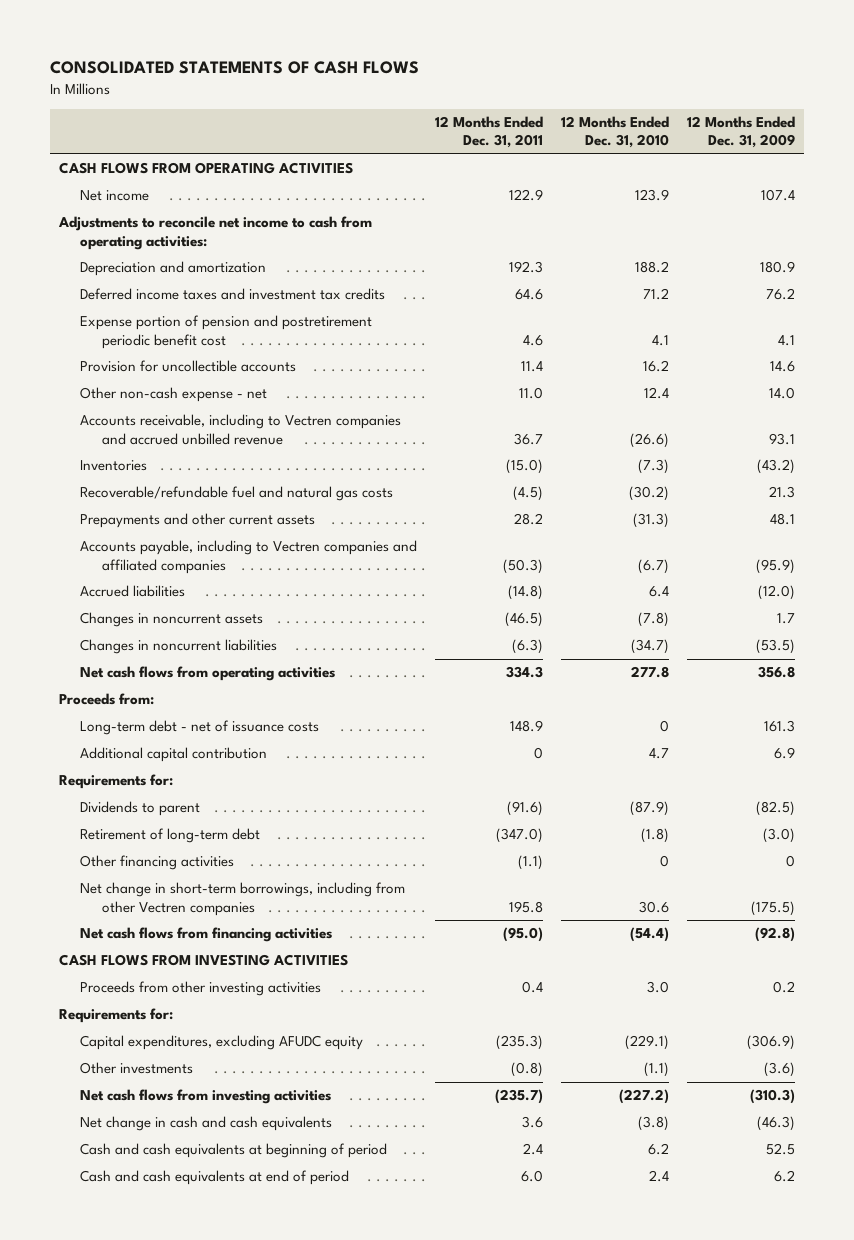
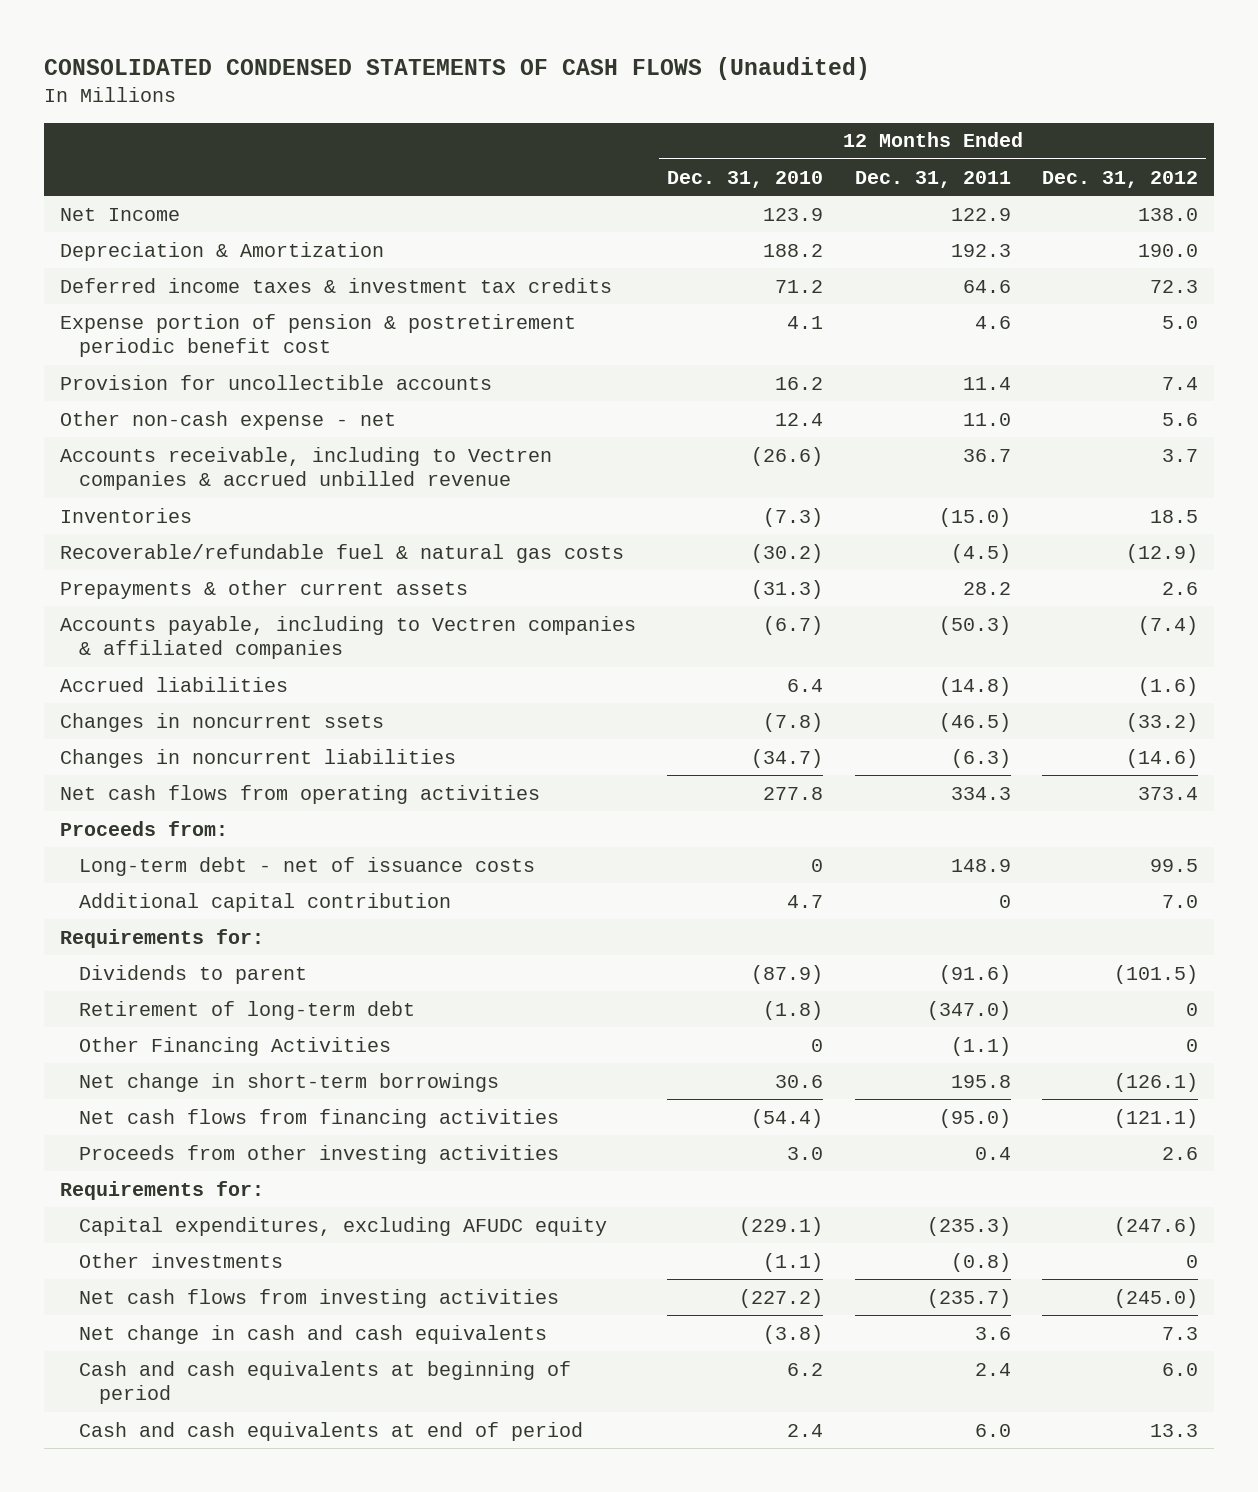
- CONSOLIDATED STATEMENTS OF CASH FLOWS
+ CONSOLIDATED CONDENSED STATEMENTS OF CASH FLOWS (Unaudited)
- | 12 Months Ended Dec. 31, 2011 | 12 Months Ended Dec. 31, 2010 | 12 Months Ended Dec. 31, 2009
+ | 12 Months Ended Dec. 31, 2010 | 12 Months Ended Dec. 31, 2011 | 12 Months Ended Dec. 31, 2012
- CASH FLOWS FROM OPERATING ACTIVITIES
- Net income | 122.9 | 123.9 | 107.4
- Adjustments to reconcile net income to cash from operating activities:
- Depreciation and amortization | 192.3 | 188.2 | 180.9
- Deferred income taxes and investment tax credits | 64.6 | 71.2 | 76.2
- Expense portion of pension and postretirement periodic benefit cost | 4.6 | 4.1 | 4.1
+ Net Income | 123.9 | 122.9 | 138.0
+ Depreciation & Amortization | 188.2 | 192.3 | 190.0
+ Deferred income taxes & investment tax credits | 71.2 | 64.6 | 72.3
+ Expense portion of pension & postretirement periodic benefit cost | 4.1 | 4.6 | 5.0
- Accounts receivable, including to Vectren companies and accrued unbilled revenue | 36.7 | (26.6) | 93.1
+ Accounts receivable, including to Vectren companies & accrued unbilled revenue | (26.6) | 36.7 | 3.7
- Recoverable/refundable fuel and natural gas costs | (4.5) | (30.2) | 21.3
- Prepayments and other current assets | 28.2 | (31.3) | 48.1
- Accounts payable, including to Vectren companies and affiliated companies | (50.3) | (6.7) | (95.9)
+ Recoverable/refundable fuel & natural gas costs | (30.2) | (4.5) | (12.9)
+ Prepayments & other current assets | (31.3) | 28.2 | 2.6
+ Accounts payable, including to Vectren companies & affiliated companies | (6.7) | (50.3) | (7.4)
- Changes in noncurrent assets | (46.5) | (7.8) | 1.7
+ Changes in noncurrent ssets | (7.8) | (46.5) | (33.2)
- Other financing activities | (1.1) | 0 | 0
- Net change in short-term borrowings, including from other Vectren companies | 195.8 | 30.6 | (175.5)
+ Other Financing Activities | 0 | (1.1) | 0
+ Net change in short-term borrowings | 30.6 | 195.8 | (126.1)
- CASH FLOWS FROM INVESTING ACTIVITIES

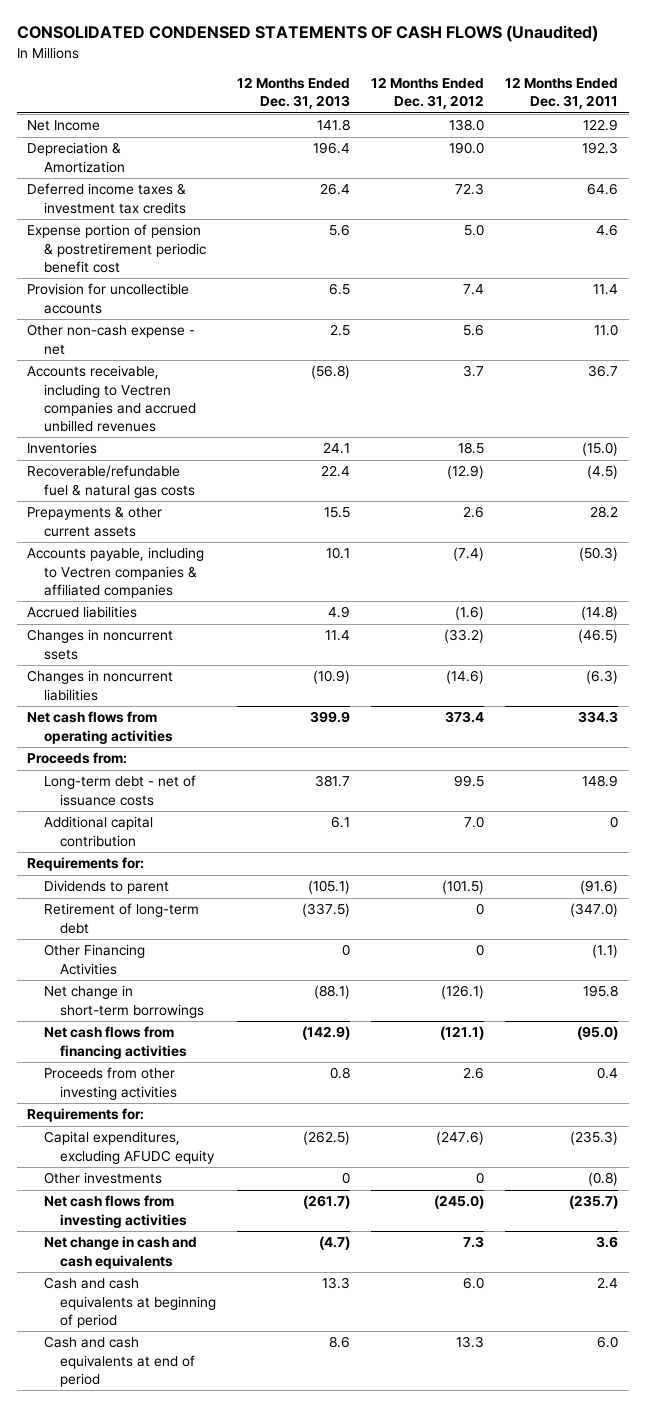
- | 12 Months Ended Dec. 31, 2010 | 12 Months Ended Dec. 31, 2011 | 12 Months Ended Dec. 31, 2012
+ | 12 Months Ended Dec. 31, 2013 | 12 Months Ended Dec. 31, 2012 | 12 Months Ended Dec. 31, 2011
- Accounts receivable, including to Vectren companies & accrued unbilled revenue | (26.6) | 36.7 | 3.7
+ Accounts receivable, including to Vectren companies and accrued unbilled revenues | (56.8) | 3.7 | 36.7

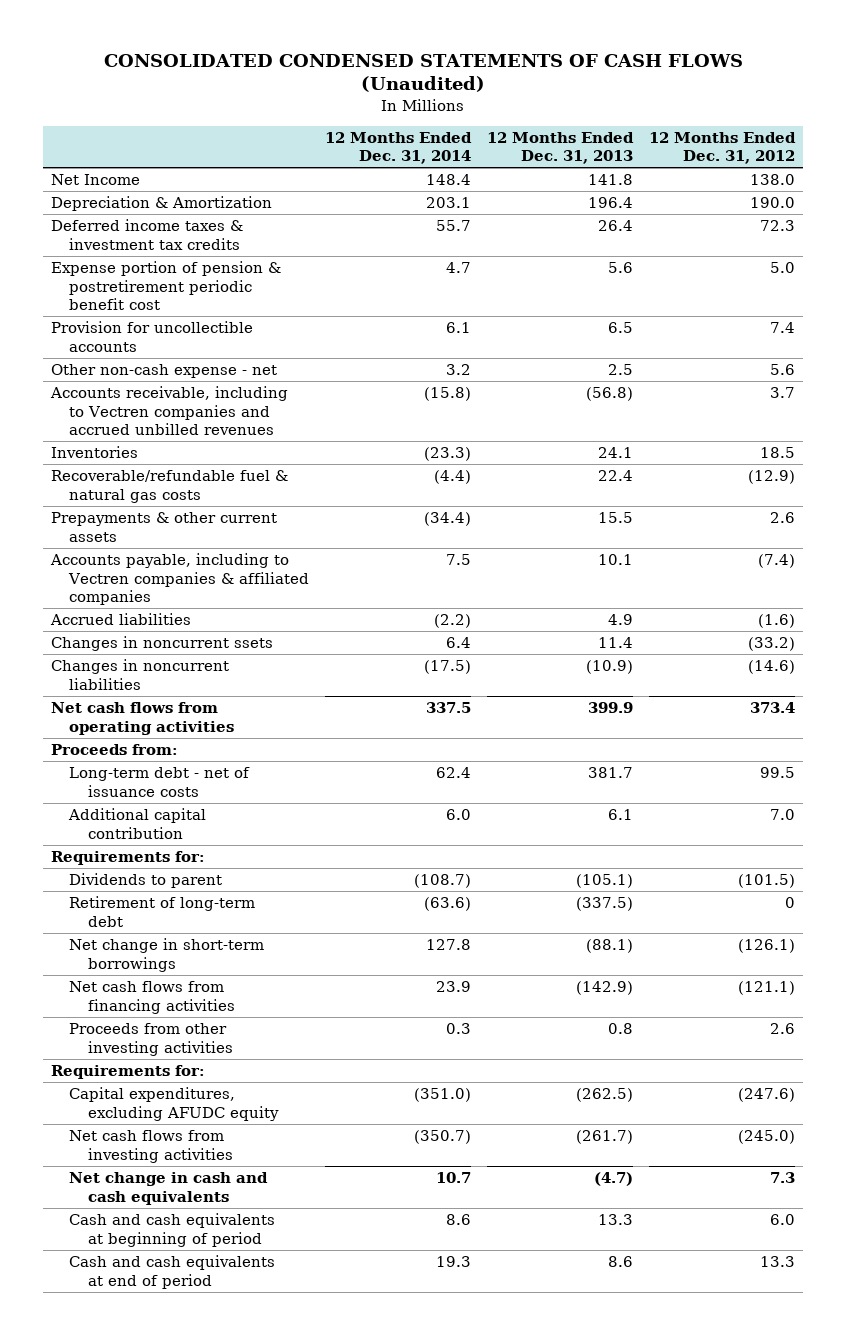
- | 12 Months Ended Dec. 31, 2013 | 12 Months Ended Dec. 31, 2012 | 12 Months Ended Dec. 31, 2011
+ | 12 Months Ended Dec. 31, 2014 | 12 Months Ended Dec. 31, 2013 | 12 Months Ended Dec. 31, 2012
- Other Financing Activities | 0 | 0 | (1.1)
- Other investments | 0 | 0 | (0.8)

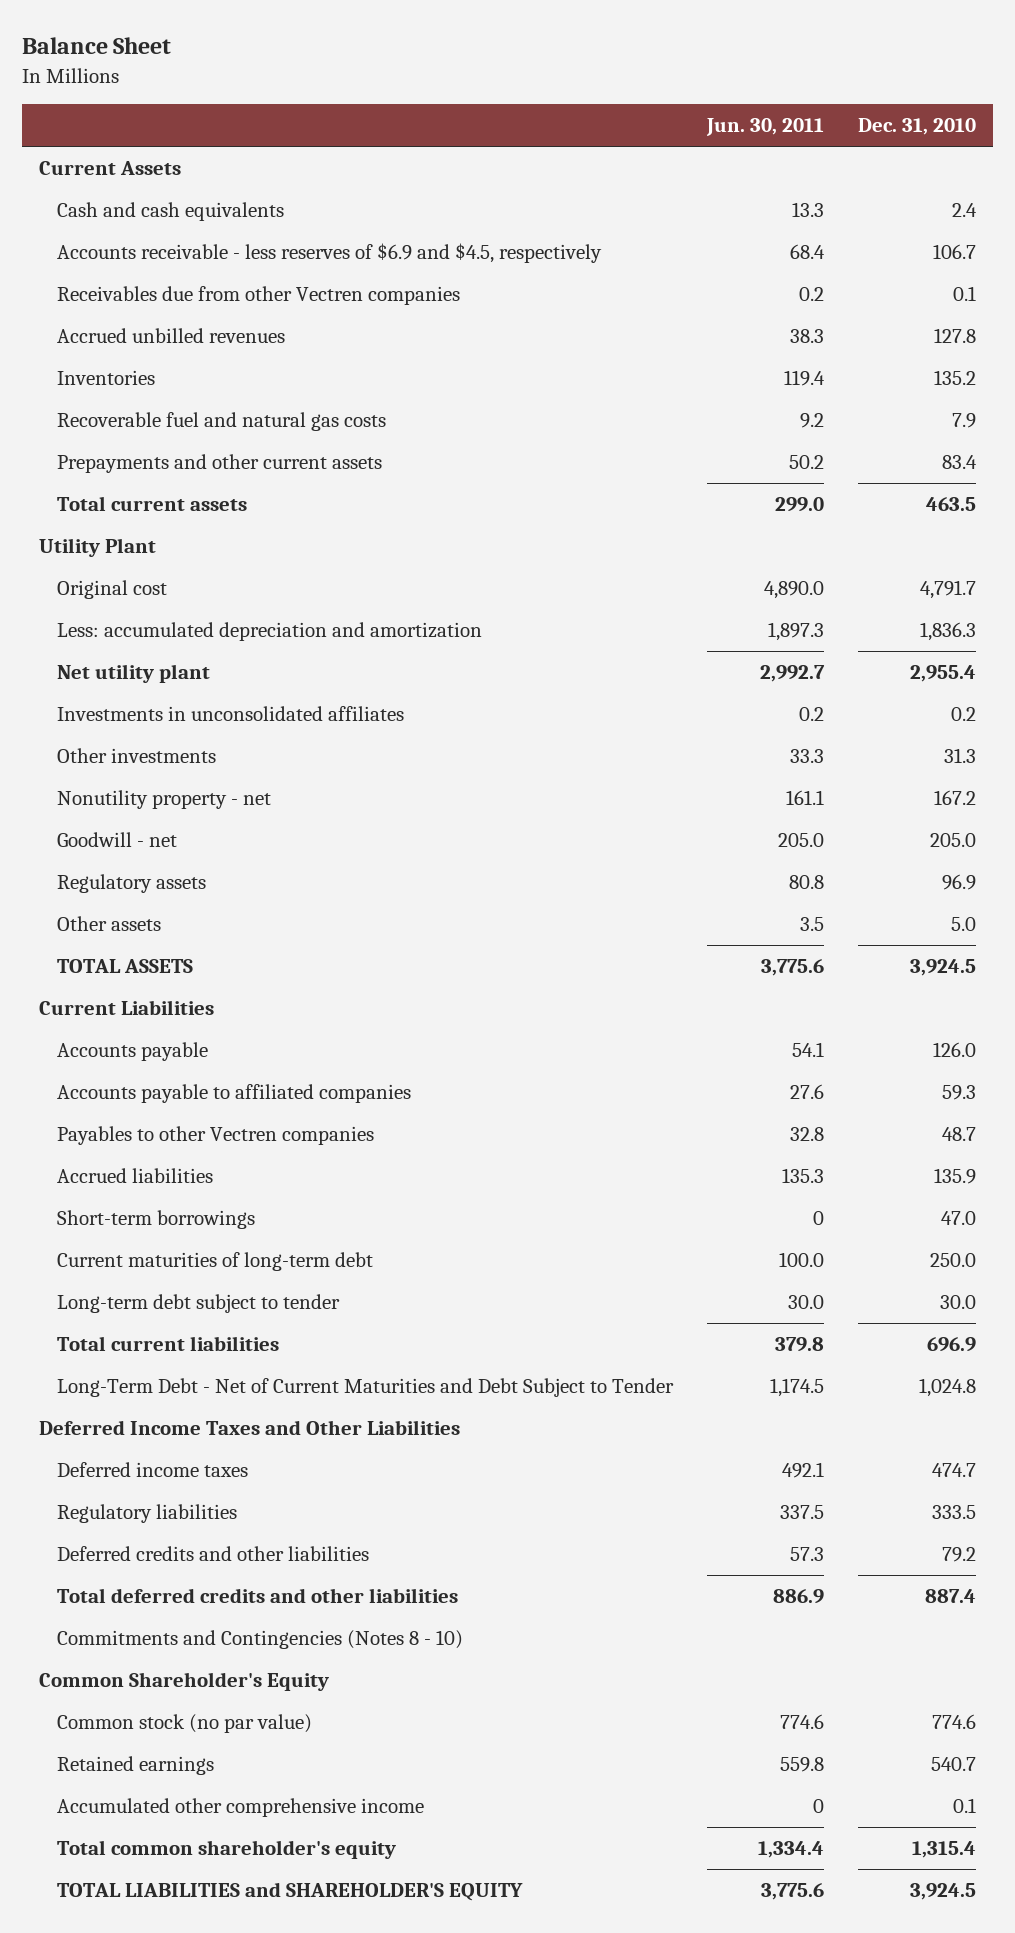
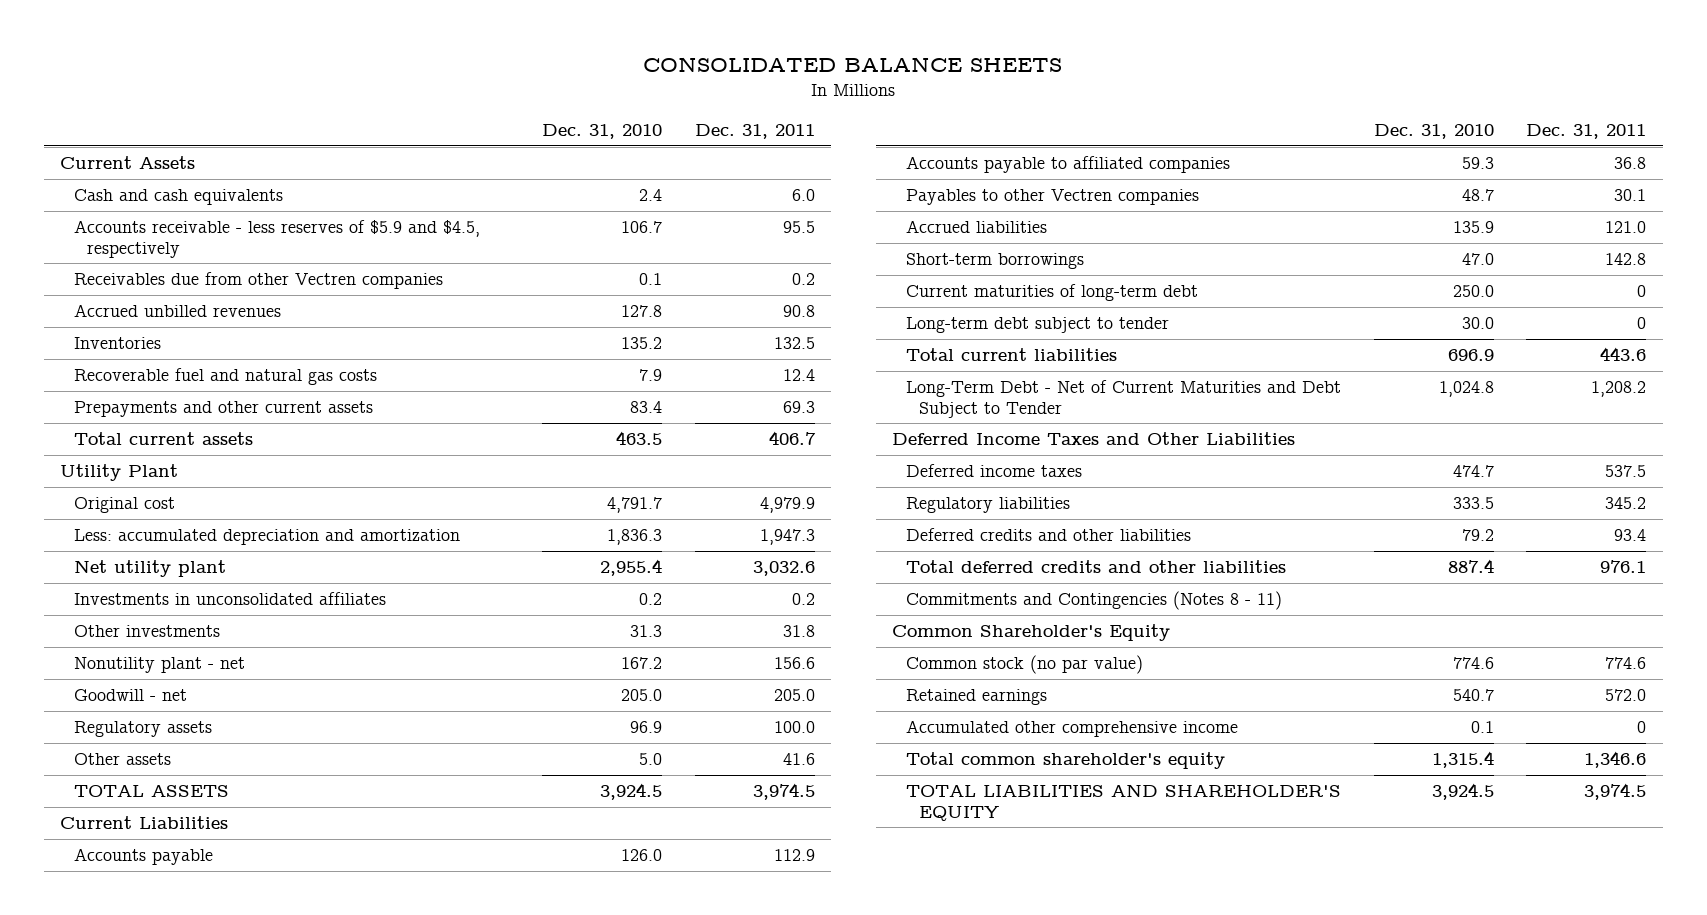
- Balance Sheet
+ CONSOLIDATED BALANCE SHEETS
- | Jun. 30, 2011 | Dec. 31, 2010
+ | Dec. 31, 2010 | Dec. 31, 2011
- Accounts receivable - less reserves of $6.9 and $4.5, respectively | 68.4 | 106.7
+ Accounts receivable - less reserves of $5.9 and $4.5, respectively | 106.7 | 95.5
- Nonutility property - net | 161.1 | 167.2
+ Nonutility plant - net | 167.2 | 156.6
- Commitments and Contingencies (Notes 8 - 10)
+ Commitments and Contingencies (Notes 8 - 11)
- TOTAL LIABILITIES and SHAREHOLDER'S EQUITY | 3,775.6 | 3,924.5
+ TOTAL LIABILITIES AND SHAREHOLDER'S EQUITY | 3,924.5 | 3,974.5

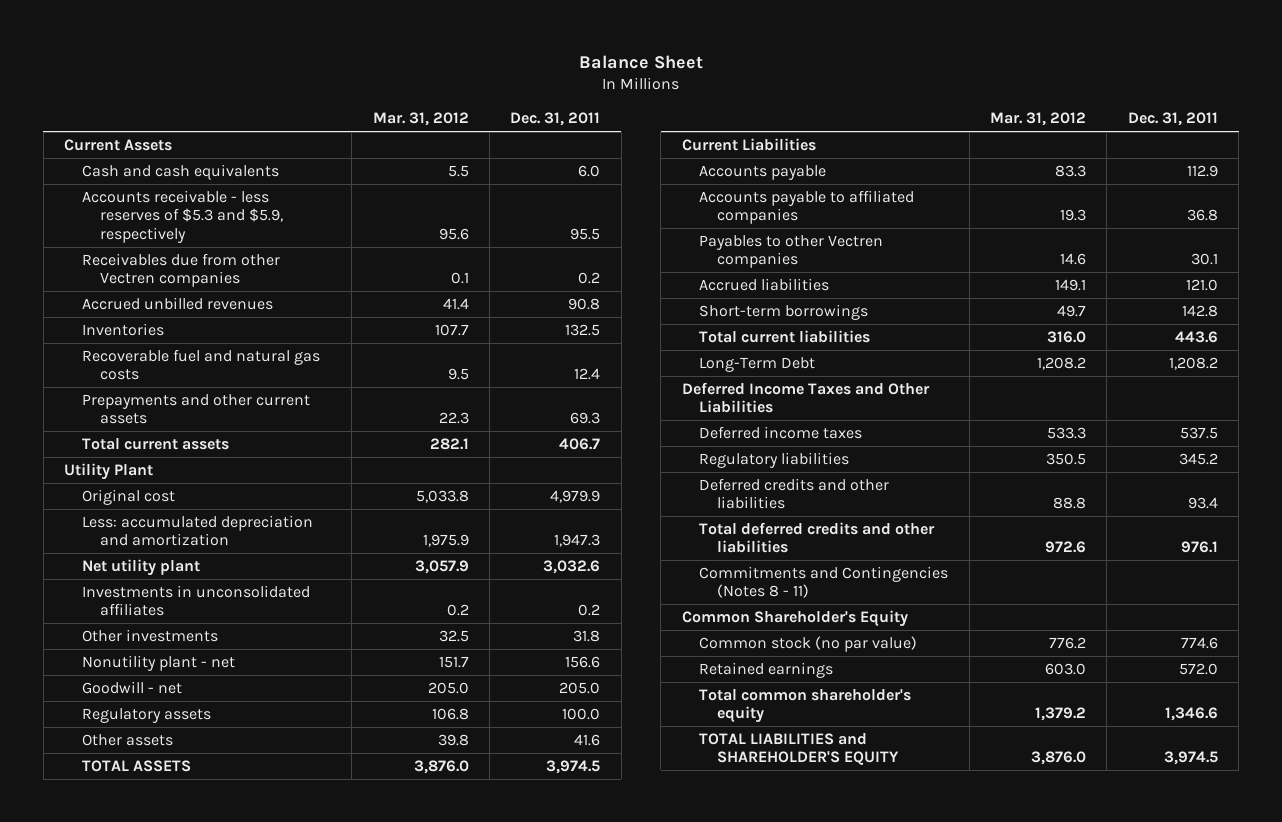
- CONSOLIDATED BALANCE SHEETS
+ Balance Sheet
- | Dec. 31, 2010 | Dec. 31, 2011
+ | Mar. 31, 2012 | Dec. 31, 2011
- Accounts receivable - less reserves of $5.9 and $4.5, respectively | 106.7 | 95.5
+ Accounts receivable - less reserves of $5.3 and $5.9, respectively | 95.6 | 95.5
- Current maturities of long-term debt | 250.0 | 0
- Long-term debt subject to tender | 30.0 | 0
- Long-Term Debt - Net of Current Maturities and Debt Subject to Tender | 1,024.8 | 1,208.2
+ Long-Term Debt | 1,208.2 | 1,208.2
- Accumulated other comprehensive income | 0.1 | 0
- TOTAL LIABILITIES AND SHAREHOLDER'S EQUITY | 3,924.5 | 3,974.5
+ TOTAL LIABILITIES and SHAREHOLDER'S EQUITY | 3,876.0 | 3,974.5

